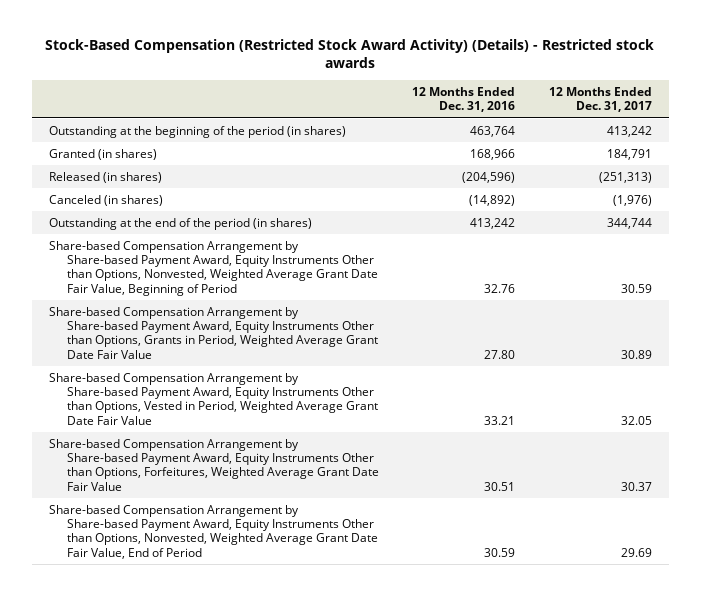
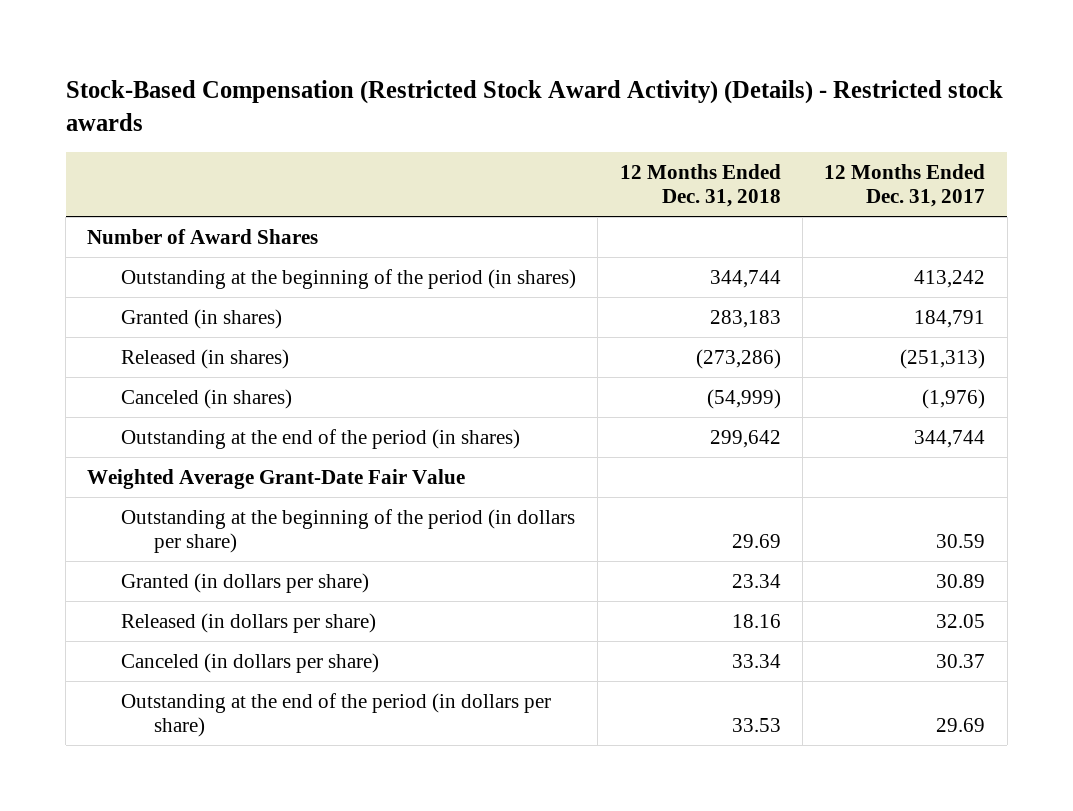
- | 12 Months Ended Dec. 31, 2016 | 12 Months Ended Dec. 31, 2017
+ | 12 Months Ended Dec. 31, 2018 | 12 Months Ended Dec. 31, 2017
+ Number of Award Shares
- Share-based Compensation Arrangement by Share-based Payment Award, Equity Instruments Other than Options, Nonvested, Weighted Average Grant Date Fair Value, Beginning of Period | 32.76 | 30.59
- Share-based Compensation Arrangement by Share-based Payment Award, Equity Instruments Other than Options, Grants in Period, Weighted Average Grant Date Fair Value | 27.80 | 30.89
- Share-based Compensation Arrangement by Share-based Payment Award, Equity Instruments Other than Options, Vested in Period, Weighted Average Grant Date Fair Value | 33.21 | 32.05
- Share-based Compensation Arrangement by Share-based Payment Award, Equity Instruments Other than Options, Forfeitures, Weighted Average Grant Date Fair Value | 30.51 | 30.37
- Share-based Compensation Arrangement by Share-based Payment Award, Equity Instruments Other than Options, Nonvested, Weighted Average Grant Date Fair Value, End of Period | 30.59 | 29.69
+ Weighted Average Grant-Date Fair Value
+ Outstanding at the beginning of the period (in dollars per share) | 29.69 | 30.59
+ Granted (in dollars per share) | 23.34 | 30.89
+ Released (in dollars per share) | 18.16 | 32.05
+ Canceled (in dollars per share) | 33.34 | 30.37
+ Outstanding at the end of the period (in dollars per share) | 33.53 | 29.69

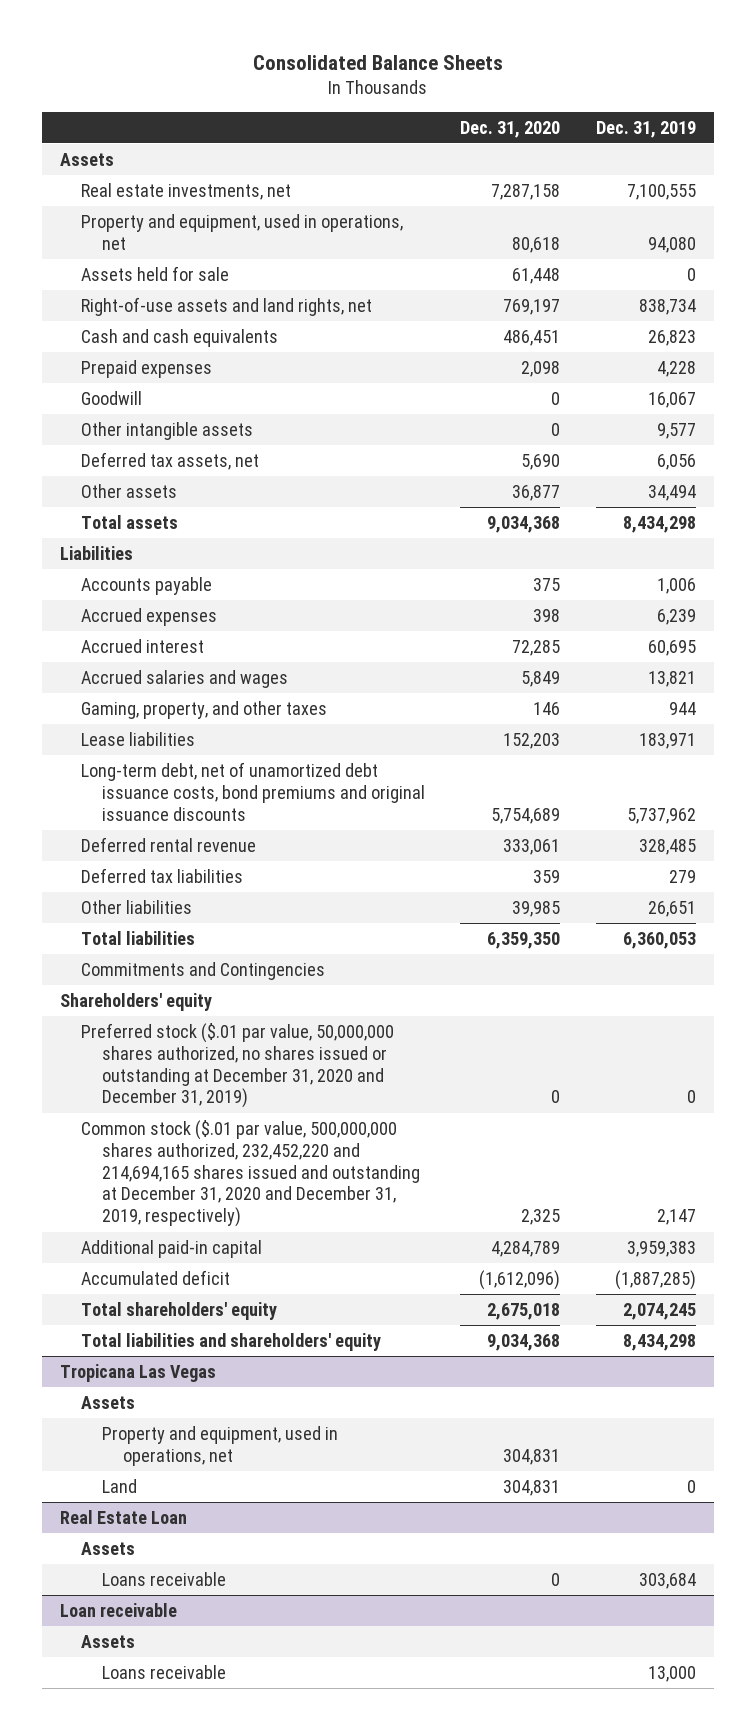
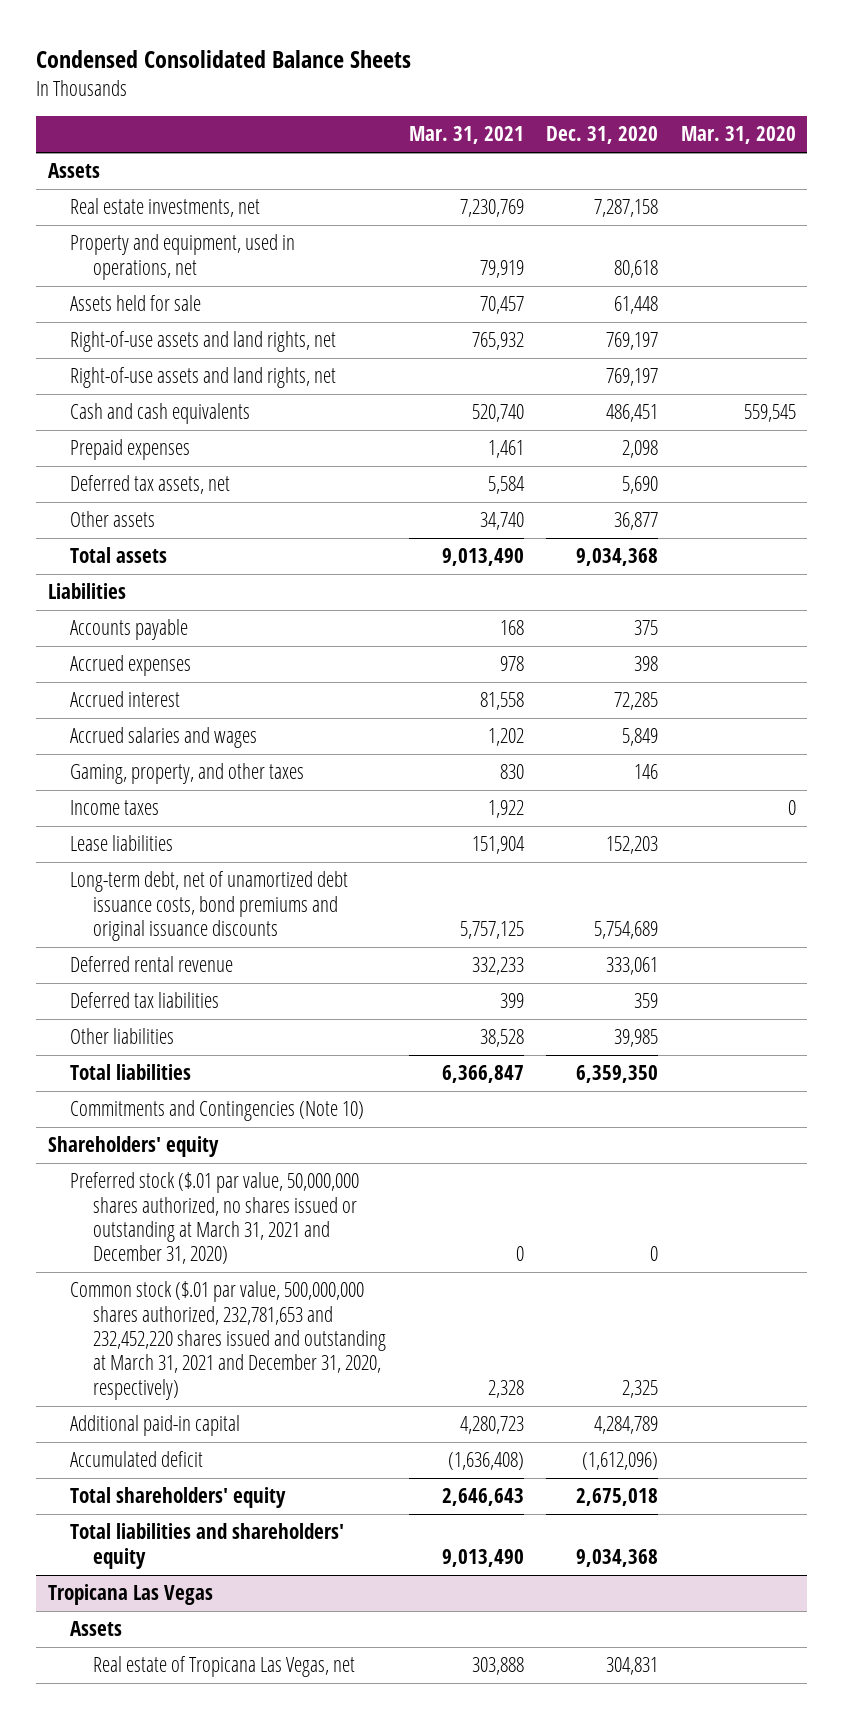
- Consolidated Balance Sheets
+ Condensed Consolidated Balance Sheets
- | Dec. 31, 2020 | Dec. 31, 2019
+ | Mar. 31, 2021 | Dec. 31, 2020 | Mar. 31, 2020
+ Right-of-use assets and land rights, net | | 769,197 |
- Goodwill | 0 | 16,067
- Other intangible assets | 0 | 9,577
+ Income taxes | 1,922 | | 0
- Commitments and Contingencies
+ Commitments and Contingencies (Note 10)
- Preferred stock ($.01 par value, 50,000,000 shares authorized, no shares issued or outstanding at December 31, 2020 and December 31, 2019) | 0 | 0
- Common stock ($.01 par value, 500,000,000 shares authorized, 232,452,220 and 214,694,165 shares issued and outstanding at December 31, 2020 and December 31, 2019, respectively) | 2,325 | 2,147
+ Preferred stock ($.01 par value, 50,000,000 shares authorized, no shares issued or outstanding at March 31, 2021 and December 31, 2020) | 0 | 0 |
+ Common stock ($.01 par value, 500,000,000 shares authorized, 232,781,653 and 232,452,220 shares issued and outstanding at March 31, 2021 and December 31, 2020, respectively) | 2,328 | 2,325 |
@ Tropicana Las Vegas
- Property and equipment, used in operations, net | 304,831 |
- Land | 304,831 | 0
- Real Estate Loan
- Assets
- Loans receivable | 0 | 303,684
- Loan receivable
- Assets
- Loans receivable | | 13,000
@ Tropicana Las Vegas
+ Real estate of Tropicana Las Vegas, net | 303,888 | 304,831 |

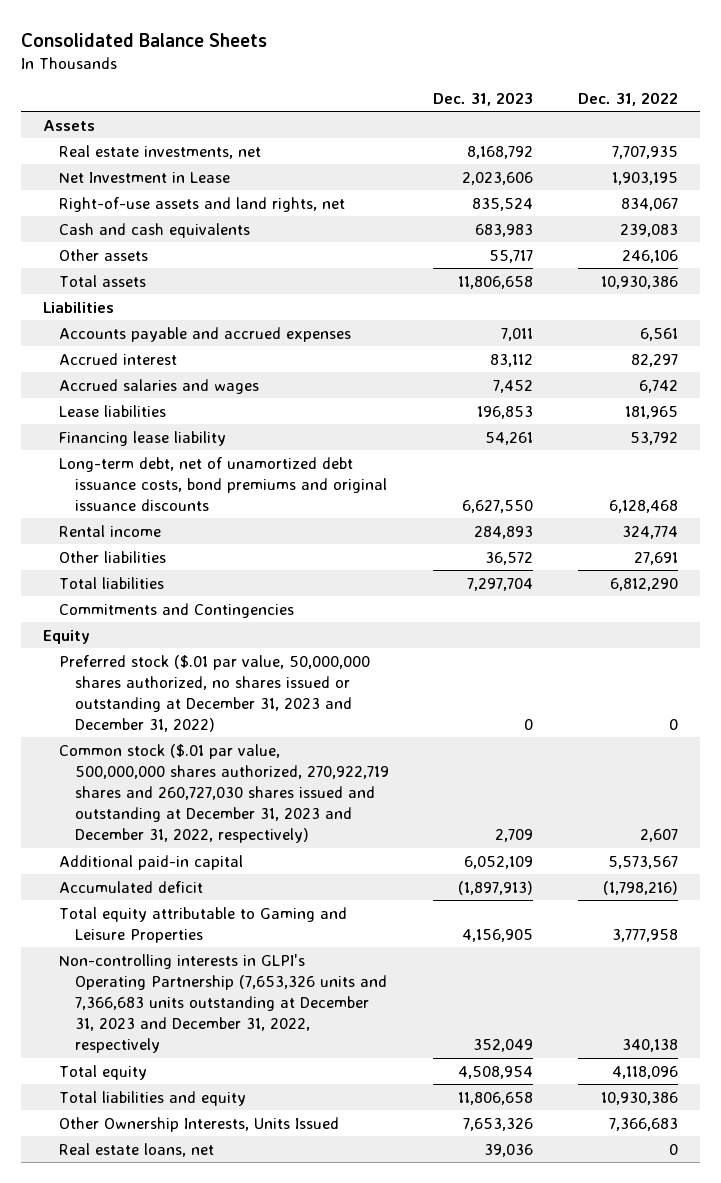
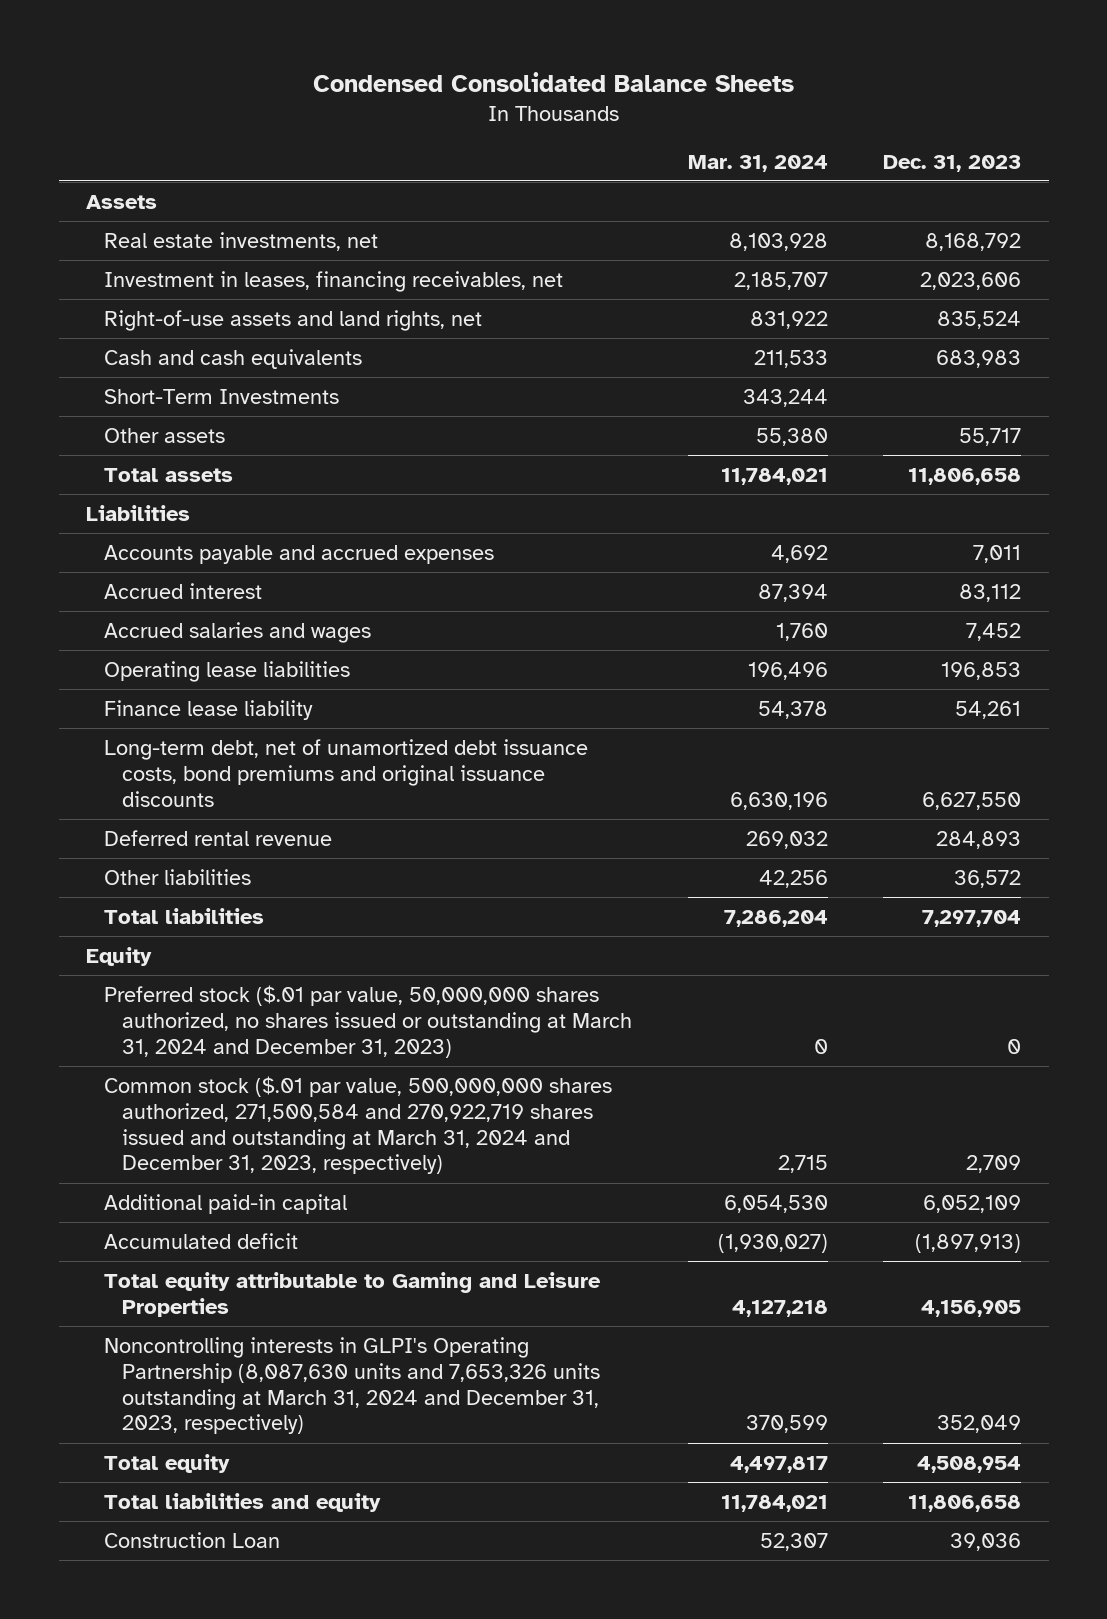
- Consolidated Balance Sheets
+ Condensed Consolidated Balance Sheets
- | Dec. 31, 2023 | Dec. 31, 2022
+ | Mar. 31, 2024 | Dec. 31, 2023
- Net Investment in Lease | 2,023,606 | 1,903,195
+ Investment in leases, financing receivables, net | 2,185,707 | 2,023,606
+ Short-Term Investments | 343,244 |
- Lease liabilities | 196,853 | 181,965
- Financing lease liability | 54,261 | 53,792
+ Operating lease liabilities | 196,496 | 196,853
+ Finance lease liability | 54,378 | 54,261
- Rental income | 284,893 | 324,774
+ Deferred rental revenue | 269,032 | 284,893
- Commitments and Contingencies
- Preferred stock ($.01 par value, 50,000,000 shares authorized, no shares issued or outstanding at December 31, 2023 and December 31, 2022) | 0 | 0
- Common stock ($.01 par value, 500,000,000 shares authorized, 270,922,719 shares and 260,727,030 shares issued and outstanding at December 31, 2023 and December 31, 2022, respectively) | 2,709 | 2,607
+ Preferred stock ($.01 par value, 50,000,000 shares authorized, no shares issued or outstanding at March 31, 2024 and December 31, 2023) | 0 | 0
+ Common stock ($.01 par value, 500,000,000 shares authorized, 271,500,584 and 270,922,719 shares issued and outstanding at March 31, 2024 and December 31, 2023, respectively) | 2,715 | 2,709
- Non-controlling interests in GLPI's Operating Partnership (7,653,326 units and 7,366,683 units outstanding at December 31, 2023 and December 31, 2022, respectively | 352,049 | 340,138
+ Noncontrolling interests in GLPI's Operating Partnership (8,087,630 units and 7,653,326 units outstanding at March 31, 2024 and December 31, 2023, respectively) | 370,599 | 352,049
- Other Ownership Interests, Units Issued | 7,653,326 | 7,366,683
- Real estate loans, net | 39,036 | 0
+ Construction Loan | 52,307 | 39,036

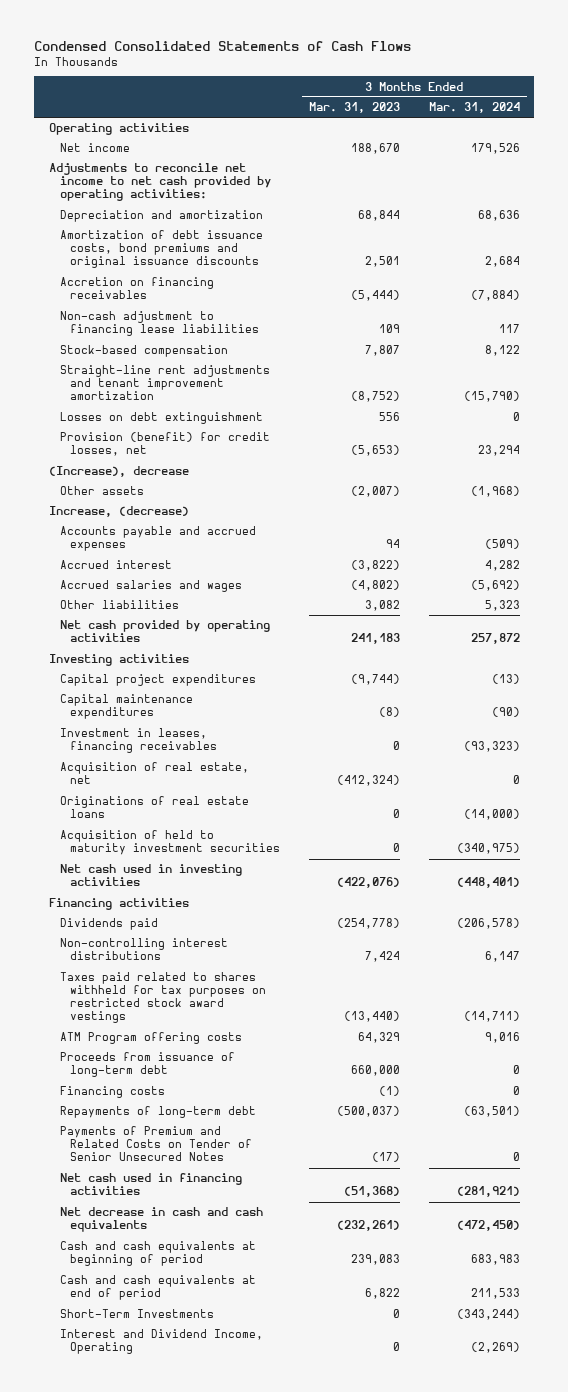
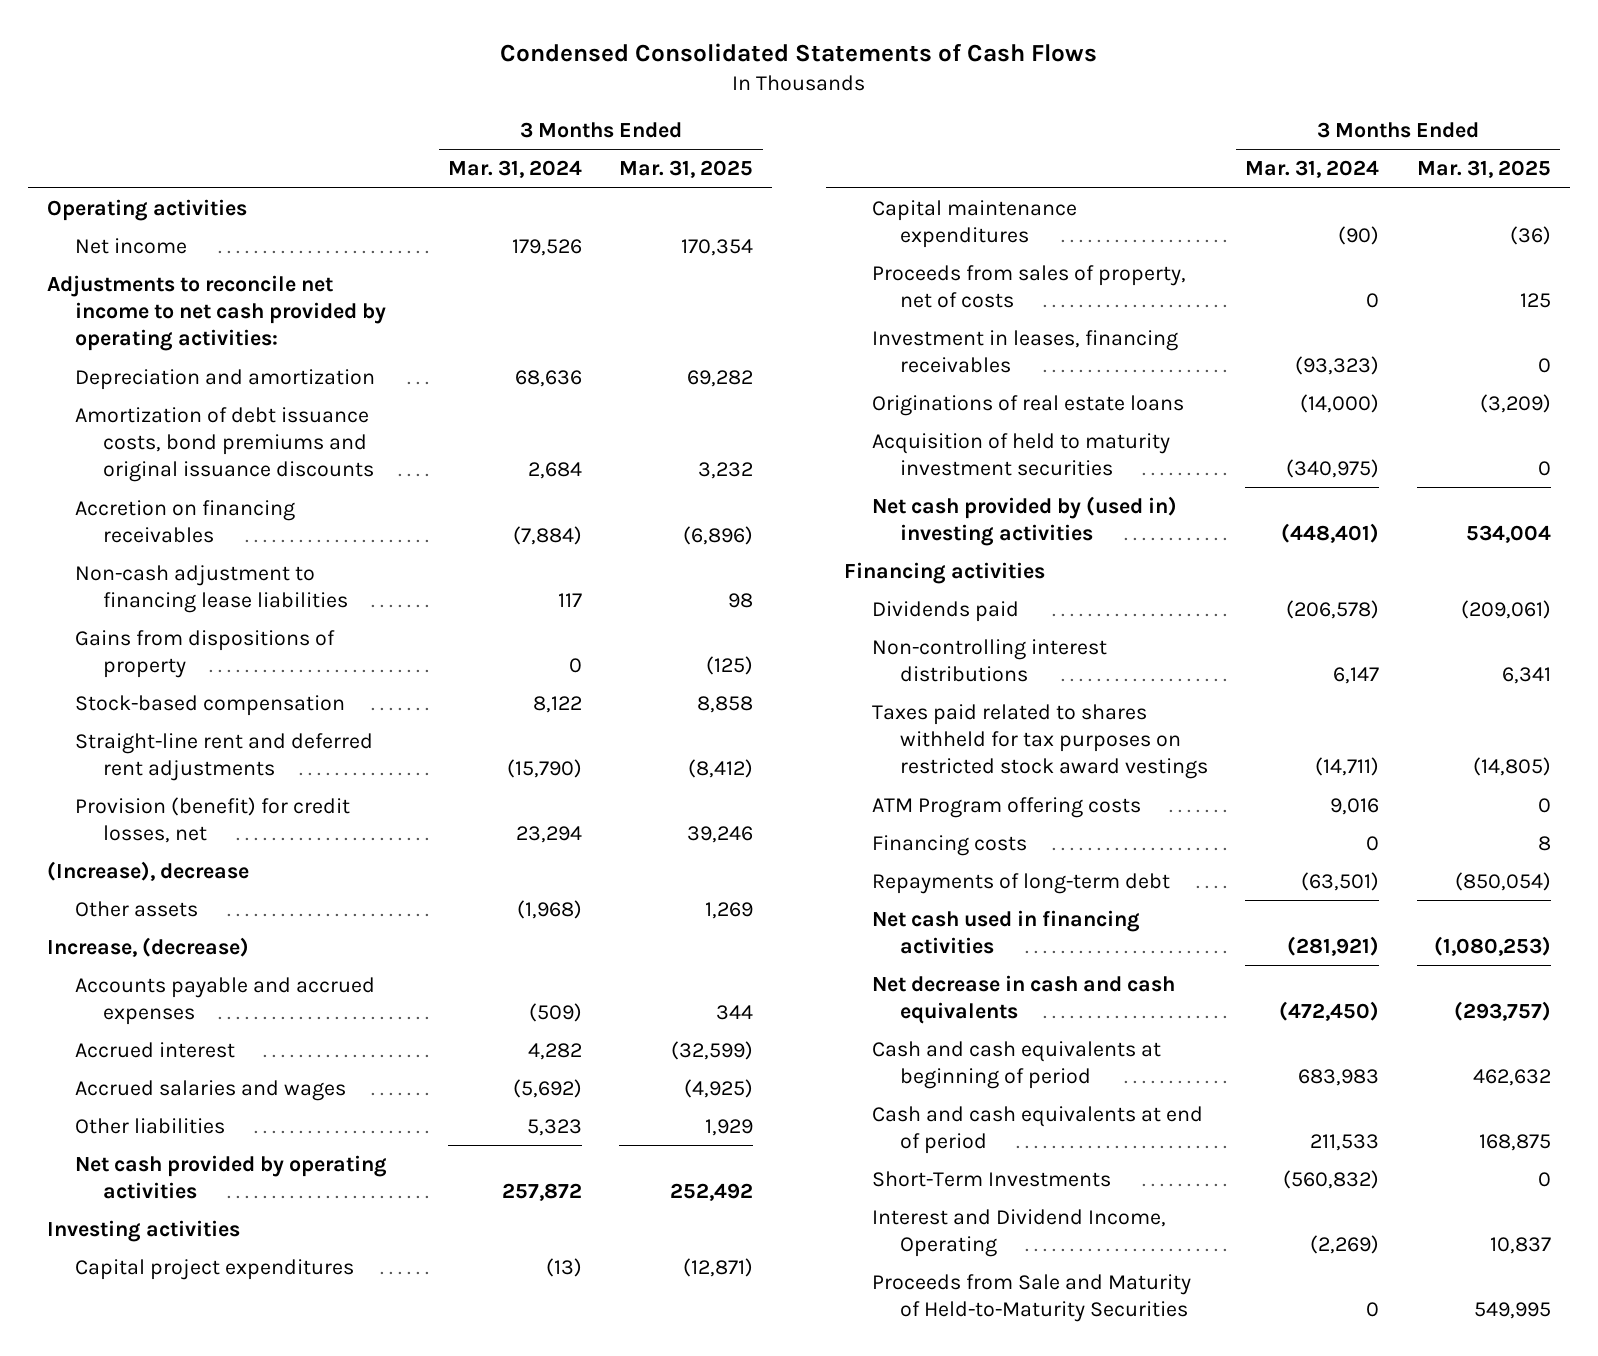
- | 3 Months Ended Mar. 31, 2023 | 3 Months Ended Mar. 31, 2024
+ | 3 Months Ended Mar. 31, 2024 | 3 Months Ended Mar. 31, 2025
+ Gains from dispositions of property | 0 | (125)
- Straight-line rent adjustments and tenant improvement amortization | (8,752) | (15,790)
- Losses on debt extinguishment | 556 | 0
+ Straight-line rent and deferred rent adjustments | (15,790) | (8,412)
+ Proceeds from sales of property, net of costs | 0 | 125
- Acquisition of real estate, net | (412,324) | 0
- Net cash used in investing activities | (422,076) | (448,401)
+ Net cash provided by (used in) investing activities | (448,401) | 534,004
- Proceeds from issuance of long-term debt | 660,000 | 0
- Payments of Premium and Related Costs on Tender of Senior Unsecured Notes | (17) | 0
- Short-Term Investments | 0 | (343,244)
+ Short-Term Investments | (560,832) | 0
+ Proceeds from Sale and Maturity of Held-to-Maturity Securities | 0 | 549,995

